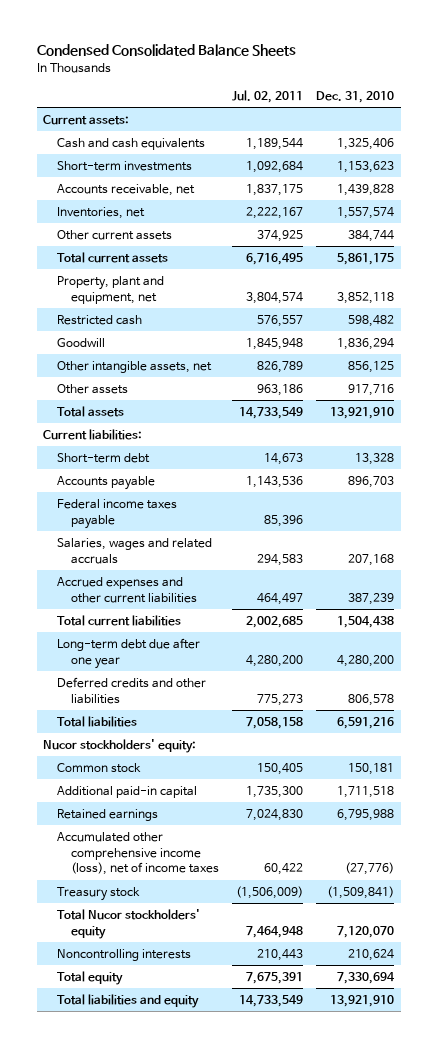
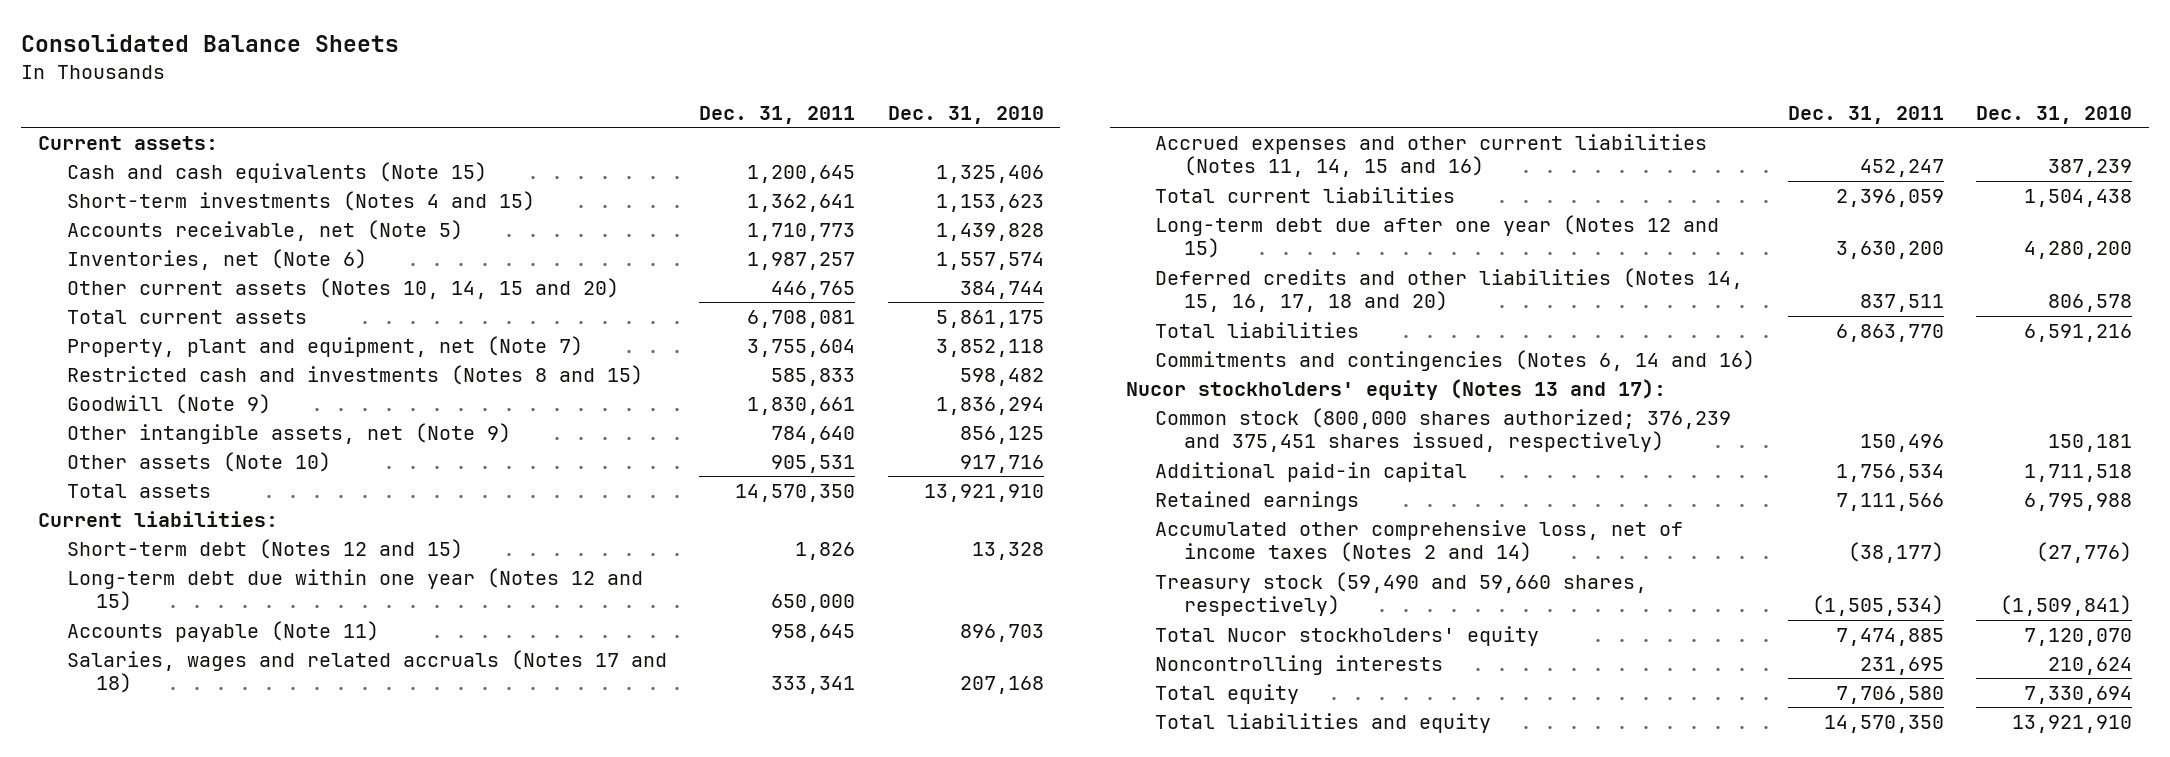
- Condensed Consolidated Balance Sheets
+ Consolidated Balance Sheets
- | Jul. 02, 2011 | Dec. 31, 2010
+ | Dec. 31, 2011 | Dec. 31, 2010
- Cash and cash equivalents | 1,189,544 | 1,325,406
- Short-term investments | 1,092,684 | 1,153,623
- Accounts receivable, net | 1,837,175 | 1,439,828
- Inventories, net | 2,222,167 | 1,557,574
- Other current assets | 374,925 | 384,744
+ Cash and cash equivalents (Note 15) | 1,200,645 | 1,325,406
+ Short-term investments (Notes 4 and 15) | 1,362,641 | 1,153,623
+ Accounts receivable, net (Note 5) | 1,710,773 | 1,439,828
+ Inventories, net (Note 6) | 1,987,257 | 1,557,574
+ Other current assets (Notes 10, 14, 15 and 20) | 446,765 | 384,744
- Property, plant and equipment, net | 3,804,574 | 3,852,118
- Restricted cash | 576,557 | 598,482
- Goodwill | 1,845,948 | 1,836,294
- Other intangible assets, net | 826,789 | 856,125
- Other assets | 963,186 | 917,716
+ Property, plant and equipment, net (Note 7) | 3,755,604 | 3,852,118
+ Restricted cash and investments (Notes 8 and 15) | 585,833 | 598,482
+ Goodwill (Note 9) | 1,830,661 | 1,836,294
+ Other intangible assets, net (Note 9) | 784,640 | 856,125
+ Other assets (Note 10) | 905,531 | 917,716
- Short-term debt | 14,673 | 13,328
- Accounts payable | 1,143,536 | 896,703
- Federal income taxes payable | 85,396 |
- Salaries, wages and related accruals | 294,583 | 207,168
- Accrued expenses and other current liabilities | 464,497 | 387,239
+ Short-term debt (Notes 12 and 15) | 1,826 | 13,328
+ Long-term debt due within one year (Notes 12 and 15) | 650,000 |
+ Accounts payable (Note 11) | 958,645 | 896,703
+ Salaries, wages and related accruals (Notes 17 and 18) | 333,341 | 207,168
+ Accrued expenses and other current liabilities (Notes 11, 14, 15 and 16) | 452,247 | 387,239
- Long-term debt due after one year | 4,280,200 | 4,280,200
- Deferred credits and other liabilities | 775,273 | 806,578
+ Long-term debt due after one year (Notes 12 and 15) | 3,630,200 | 4,280,200
+ Deferred credits and other liabilities (Notes 14, 15, 16, 17, 18 and 20) | 837,511 | 806,578
- Nucor stockholders' equity:
- Common stock | 150,405 | 150,181
+ Commitments and contingencies (Notes 6, 14 and 16)
+ Nucor stockholders' equity (Notes 13 and 17):
+ Common stock (800,000 shares authorized; 376,239 and 375,451 shares issued, respectively) | 150,496 | 150,181
- Accumulated other comprehensive income (loss), net of income taxes | 60,422 | (27,776)
- Treasury stock | (1,506,009) | (1,509,841)
+ Accumulated other comprehensive loss, net of income taxes (Notes 2 and 14) | (38,177) | (27,776)
+ Treasury stock (59,490 and 59,660 shares, respectively) | (1,505,534) | (1,509,841)

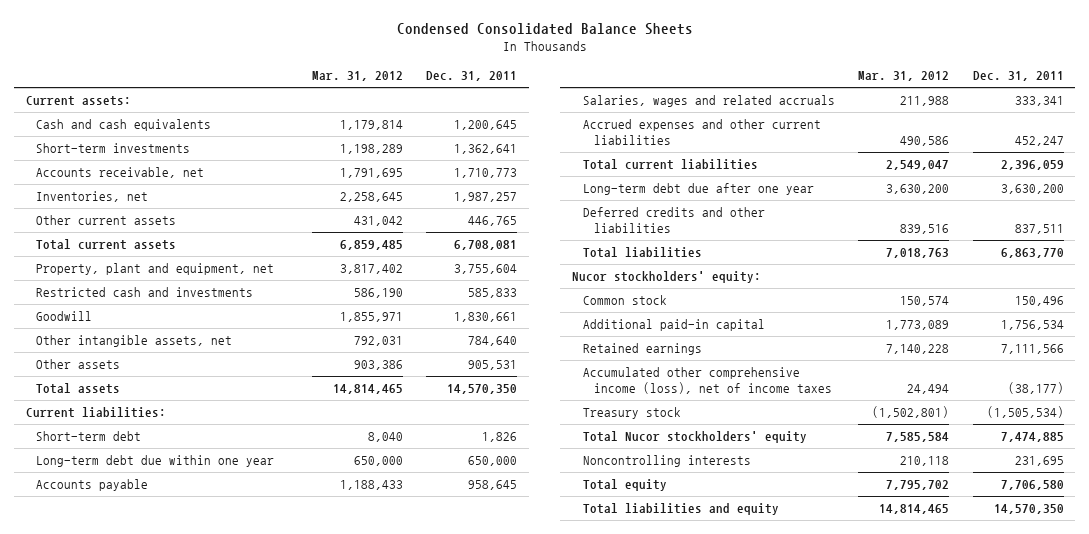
- Consolidated Balance Sheets
+ Condensed Consolidated Balance Sheets
- | Dec. 31, 2011 | Dec. 31, 2010
+ | Mar. 31, 2012 | Dec. 31, 2011
- Cash and cash equivalents (Note 15) | 1,200,645 | 1,325,406
- Short-term investments (Notes 4 and 15) | 1,362,641 | 1,153,623
- Accounts receivable, net (Note 5) | 1,710,773 | 1,439,828
- Inventories, net (Note 6) | 1,987,257 | 1,557,574
- Other current assets (Notes 10, 14, 15 and 20) | 446,765 | 384,744
+ Cash and cash equivalents | 1,179,814 | 1,200,645
+ Short-term investments | 1,198,289 | 1,362,641
+ Accounts receivable, net | 1,791,695 | 1,710,773
+ Inventories, net | 2,258,645 | 1,987,257
+ Other current assets | 431,042 | 446,765
- Property, plant and equipment, net (Note 7) | 3,755,604 | 3,852,118
- Restricted cash and investments (Notes 8 and 15) | 585,833 | 598,482
- Goodwill (Note 9) | 1,830,661 | 1,836,294
- Other intangible assets, net (Note 9) | 784,640 | 856,125
- Other assets (Note 10) | 905,531 | 917,716
+ Property, plant and equipment, net | 3,817,402 | 3,755,604
+ Restricted cash and investments | 586,190 | 585,833
+ Goodwill | 1,855,971 | 1,830,661
+ Other intangible assets, net | 792,031 | 784,640
+ Other assets | 903,386 | 905,531
- Short-term debt (Notes 12 and 15) | 1,826 | 13,328
- Long-term debt due within one year (Notes 12 and 15) | 650,000 |
- Accounts payable (Note 11) | 958,645 | 896,703
- Salaries, wages and related accruals (Notes 17 and 18) | 333,341 | 207,168
- Accrued expenses and other current liabilities (Notes 11, 14, 15 and 16) | 452,247 | 387,239
+ Short-term debt | 8,040 | 1,826
+ Long-term debt due within one year | 650,000 | 650,000
+ Accounts payable | 1,188,433 | 958,645
+ Salaries, wages and related accruals | 211,988 | 333,341
+ Accrued expenses and other current liabilities | 490,586 | 452,247
- Long-term debt due after one year (Notes 12 and 15) | 3,630,200 | 4,280,200
- Deferred credits and other liabilities (Notes 14, 15, 16, 17, 18 and 20) | 837,511 | 806,578
+ Long-term debt due after one year | 3,630,200 | 3,630,200
+ Deferred credits and other liabilities | 839,516 | 837,511
- Commitments and contingencies (Notes 6, 14 and 16)
- Nucor stockholders' equity (Notes 13 and 17):
- Common stock (800,000 shares authorized; 376,239 and 375,451 shares issued, respectively) | 150,496 | 150,181
+ Nucor stockholders' equity:
+ Common stock | 150,574 | 150,496
- Accumulated other comprehensive loss, net of income taxes (Notes 2 and 14) | (38,177) | (27,776)
- Treasury stock (59,490 and 59,660 shares, respectively) | (1,505,534) | (1,509,841)
+ Accumulated other comprehensive income (loss), net of income taxes | 24,494 | (38,177)
+ Treasury stock | (1,502,801) | (1,505,534)

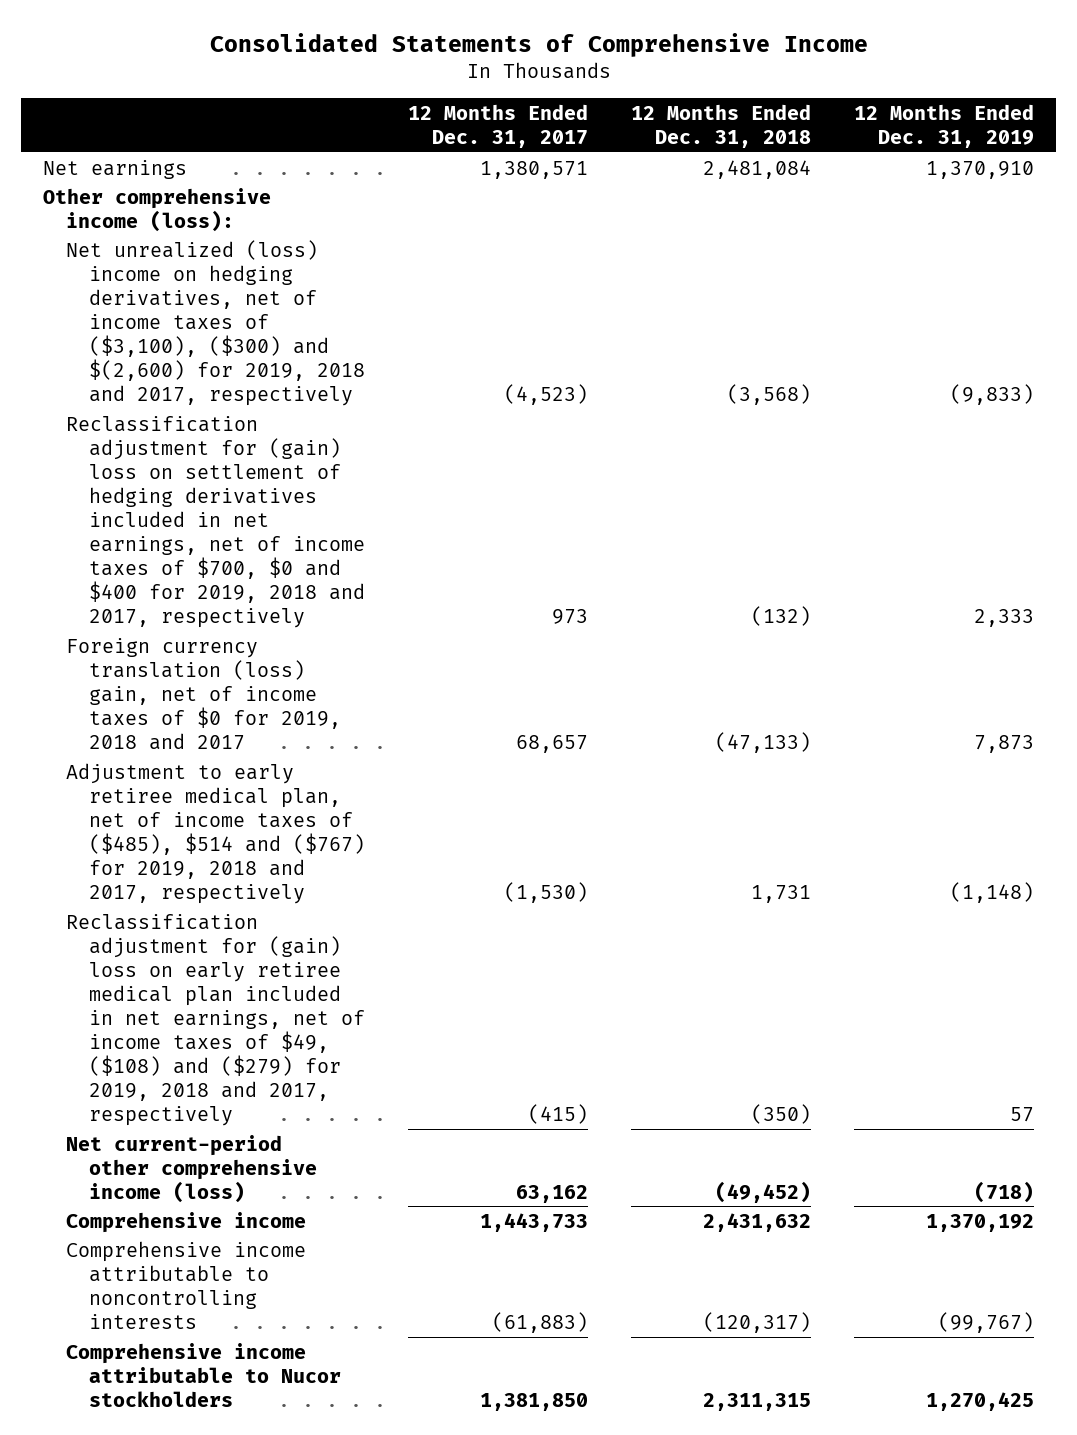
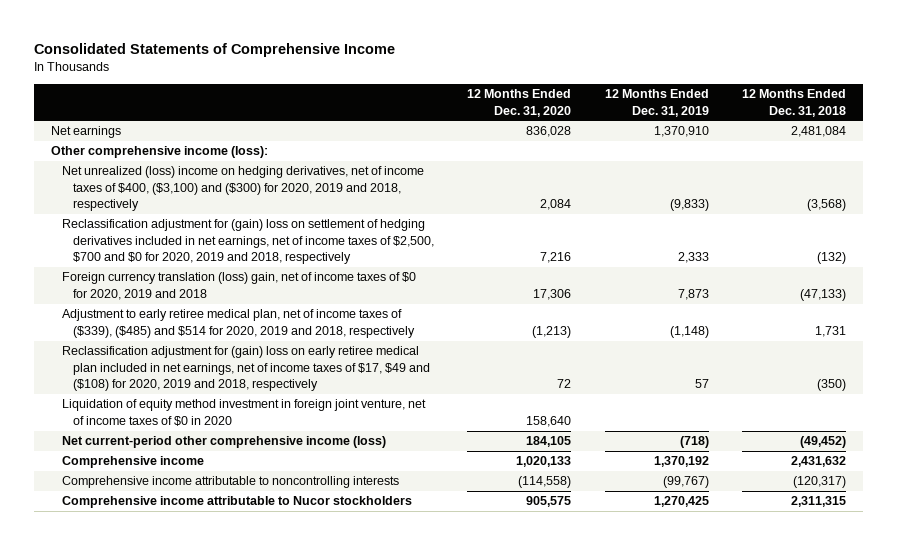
- | 12 Months Ended Dec. 31, 2017 | 12 Months Ended Dec. 31, 2018 | 12 Months Ended Dec. 31, 2019
+ | 12 Months Ended Dec. 31, 2020 | 12 Months Ended Dec. 31, 2019 | 12 Months Ended Dec. 31, 2018
- Net unrealized (loss) income on hedging derivatives, net of income taxes of ($3,100), ($300) and $(2,600) for 2019, 2018 and 2017, respectively | (4,523) | (3,568) | (9,833)
- Reclassification adjustment for (gain) loss on settlement of hedging derivatives included in net earnings, net of income taxes of $700, $0 and $400 for 2019, 2018 and 2017, respectively | 973 | (132) | 2,333
- Foreign currency translation (loss) gain, net of income taxes of $0 for 2019, 2018 and 2017 | 68,657 | (47,133) | 7,873
- Adjustment to early retiree medical plan, net of income taxes of ($485), $514 and ($767) for 2019, 2018 and 2017, respectively | (1,530) | 1,731 | (1,148)
- Reclassification adjustment for (gain) loss on early retiree medical plan included in net earnings, net of income taxes of $49, ($108) and ($279) for 2019, 2018 and 2017, respectively | (415) | (350) | 57
+ Net unrealized (loss) income on hedging derivatives, net of income taxes of $400, ($3,100) and ($300) for 2020, 2019 and 2018, respectively | 2,084 | (9,833) | (3,568)
+ Reclassification adjustment for (gain) loss on settlement of hedging derivatives included in net earnings, net of income taxes of $2,500, $700 and $0 for 2020, 2019 and 2018, respectively | 7,216 | 2,333 | (132)
+ Foreign currency translation (loss) gain, net of income taxes of $0 for 2020, 2019 and 2018 | 17,306 | 7,873 | (47,133)
+ Adjustment to early retiree medical plan, net of income taxes of ($339), ($485) and $514 for 2020, 2019 and 2018, respectively | (1,213) | (1,148) | 1,731
+ Reclassification adjustment for (gain) loss on early retiree medical plan included in net earnings, net of income taxes of $17, $49 and ($108) for 2020, 2019 and 2018, respectively | 72 | 57 | (350)
+ Liquidation of equity method investment in foreign joint venture, net of income taxes of $0 in 2020 | 158,640 | |

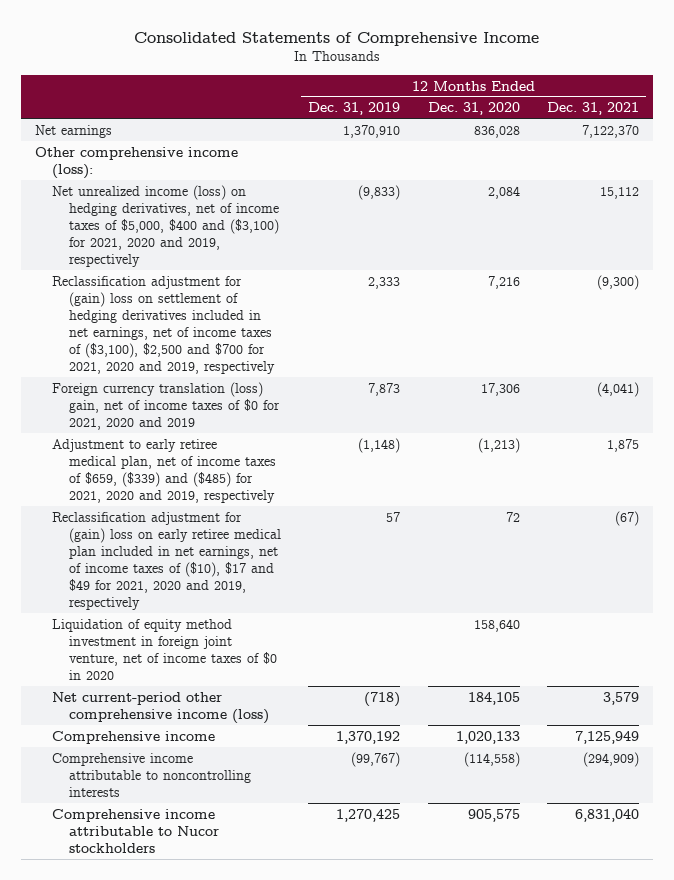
- | 12 Months Ended Dec. 31, 2020 | 12 Months Ended Dec. 31, 2019 | 12 Months Ended Dec. 31, 2018
+ | 12 Months Ended Dec. 31, 2019 | 12 Months Ended Dec. 31, 2020 | 12 Months Ended Dec. 31, 2021
- Net unrealized (loss) income on hedging derivatives, net of income taxes of $400, ($3,100) and ($300) for 2020, 2019 and 2018, respectively | 2,084 | (9,833) | (3,568)
- Reclassification adjustment for (gain) loss on settlement of hedging derivatives included in net earnings, net of income taxes of $2,500, $700 and $0 for 2020, 2019 and 2018, respectively | 7,216 | 2,333 | (132)
- Foreign currency translation (loss) gain, net of income taxes of $0 for 2020, 2019 and 2018 | 17,306 | 7,873 | (47,133)
- Adjustment to early retiree medical plan, net of income taxes of ($339), ($485) and $514 for 2020, 2019 and 2018, respectively | (1,213) | (1,148) | 1,731
- Reclassification adjustment for (gain) loss on early retiree medical plan included in net earnings, net of income taxes of $17, $49 and ($108) for 2020, 2019 and 2018, respectively | 72 | 57 | (350)
+ Net unrealized income (loss) on hedging derivatives, net of income taxes of $5,000, $400 and ($3,100) for 2021, 2020 and 2019, respectively | (9,833) | 2,084 | 15,112
+ Reclassification adjustment for (gain) loss on settlement of hedging derivatives included in net earnings, net of income taxes of ($3,100), $2,500 and $700 for 2021, 2020 and 2019, respectively | 2,333 | 7,216 | (9,300)
+ Foreign currency translation (loss) gain, net of income taxes of $0 for 2021, 2020 and 2019 | 7,873 | 17,306 | (4,041)
+ Adjustment to early retiree medical plan, net of income taxes of $659, ($339) and ($485) for 2021, 2020 and 2019, respectively | (1,148) | (1,213) | 1,875
+ Reclassification adjustment for (gain) loss on early retiree medical plan included in net earnings, net of income taxes of ($10), $17 and $49 for 2021, 2020 and 2019, respectively | 57 | 72 | (67)

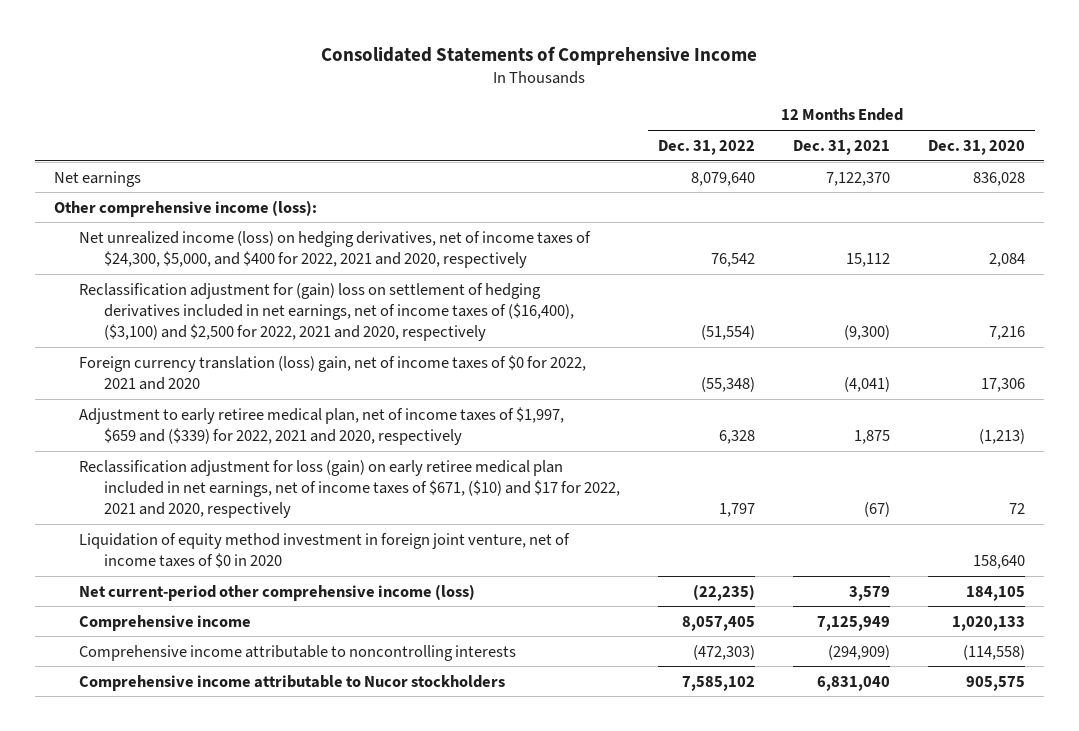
- | 12 Months Ended Dec. 31, 2019 | 12 Months Ended Dec. 31, 2020 | 12 Months Ended Dec. 31, 2021
+ | 12 Months Ended Dec. 31, 2022 | 12 Months Ended Dec. 31, 2021 | 12 Months Ended Dec. 31, 2020
- Net unrealized income (loss) on hedging derivatives, net of income taxes of $5,000, $400 and ($3,100) for 2021, 2020 and 2019, respectively | (9,833) | 2,084 | 15,112
- Reclassification adjustment for (gain) loss on settlement of hedging derivatives included in net earnings, net of income taxes of ($3,100), $2,500 and $700 for 2021, 2020 and 2019, respectively | 2,333 | 7,216 | (9,300)
- Foreign currency translation (loss) gain, net of income taxes of $0 for 2021, 2020 and 2019 | 7,873 | 17,306 | (4,041)
- Adjustment to early retiree medical plan, net of income taxes of $659, ($339) and ($485) for 2021, 2020 and 2019, respectively | (1,148) | (1,213) | 1,875
- Reclassification adjustment for (gain) loss on early retiree medical plan included in net earnings, net of income taxes of ($10), $17 and $49 for 2021, 2020 and 2019, respectively | 57 | 72 | (67)
+ Net unrealized income (loss) on hedging derivatives, net of income taxes of $24,300, $5,000, and $400 for 2022, 2021 and 2020, respectively | 76,542 | 15,112 | 2,084
+ Reclassification adjustment for (gain) loss on settlement of hedging derivatives included in net earnings, net of income taxes of ($16,400), ($3,100) and $2,500 for 2022, 2021 and 2020, respectively | (51,554) | (9,300) | 7,216
+ Foreign currency translation (loss) gain, net of income taxes of $0 for 2022, 2021 and 2020 | (55,348) | (4,041) | 17,306
+ Adjustment to early retiree medical plan, net of income taxes of $1,997, $659 and ($339) for 2022, 2021 and 2020, respectively | 6,328 | 1,875 | (1,213)
+ Reclassification adjustment for loss (gain) on early retiree medical plan included in net earnings, net of income taxes of $671, ($10) and $17 for 2022, 2021 and 2020, respectively | 1,797 | (67) | 72

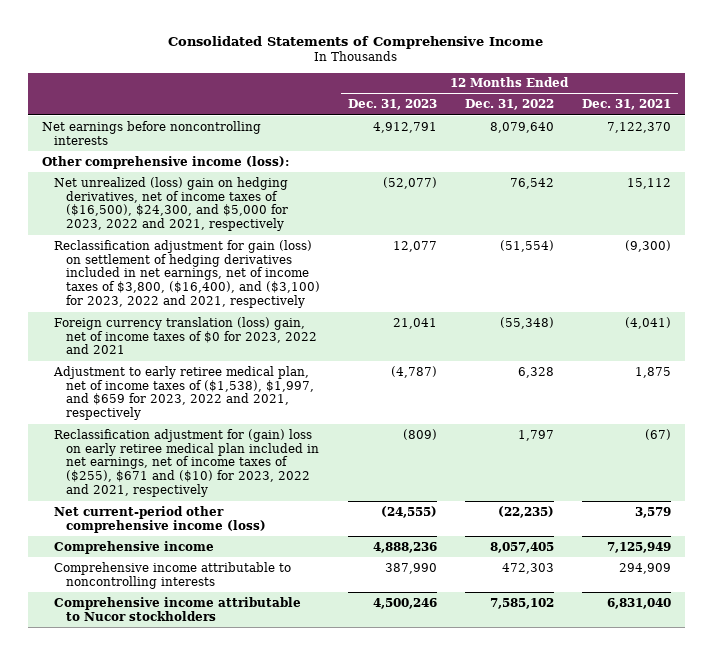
- | 12 Months Ended Dec. 31, 2022 | 12 Months Ended Dec. 31, 2021 | 12 Months Ended Dec. 31, 2020
+ | 12 Months Ended Dec. 31, 2023 | 12 Months Ended Dec. 31, 2022 | 12 Months Ended Dec. 31, 2021
- Net earnings | 8,079,640 | 7,122,370 | 836,028
+ Net earnings before noncontrolling interests | 4,912,791 | 8,079,640 | 7,122,370
- Net unrealized income (loss) on hedging derivatives, net of income taxes of $24,300, $5,000, and $400 for 2022, 2021 and 2020, respectively | 76,542 | 15,112 | 2,084
- Reclassification adjustment for (gain) loss on settlement of hedging derivatives included in net earnings, net of income taxes of ($16,400), ($3,100) and $2,500 for 2022, 2021 and 2020, respectively | (51,554) | (9,300) | 7,216
- Foreign currency translation (loss) gain, net of income taxes of $0 for 2022, 2021 and 2020 | (55,348) | (4,041) | 17,306
- Adjustment to early retiree medical plan, net of income taxes of $1,997, $659 and ($339) for 2022, 2021 and 2020, respectively | 6,328 | 1,875 | (1,213)
- Reclassification adjustment for loss (gain) on early retiree medical plan included in net earnings, net of income taxes of $671, ($10) and $17 for 2022, 2021 and 2020, respectively | 1,797 | (67) | 72
- Liquidation of equity method investment in foreign joint venture, net of income taxes of $0 in 2020 | | | 158,640
+ Net unrealized (loss) gain on hedging derivatives, net of income taxes of ($16,500), $24,300, and $5,000 for 2023, 2022 and 2021, respectively | (52,077) | 76,542 | 15,112
+ Reclassification adjustment for gain (loss) on settlement of hedging derivatives included in net earnings, net of income taxes of $3,800, ($16,400), and ($3,100) for 2023, 2022 and 2021, respectively | 12,077 | (51,554) | (9,300)
+ Foreign currency translation (loss) gain, net of income taxes of $0 for 2023, 2022 and 2021 | 21,041 | (55,348) | (4,041)
+ Adjustment to early retiree medical plan, net of income taxes of ($1,538), $1,997, and $659 for 2023, 2022 and 2021, respectively | (4,787) | 6,328 | 1,875
+ Reclassification adjustment for (gain) loss on early retiree medical plan included in net earnings, net of income taxes of ($255), $671 and ($10) for 2023, 2022 and 2021, respectively | (809) | 1,797 | (67)
- Comprehensive income attributable to noncontrolling interests | (472,303) | (294,909) | (114,558)
+ Comprehensive income attributable to noncontrolling interests | 387,990 | 472,303 | 294,909

